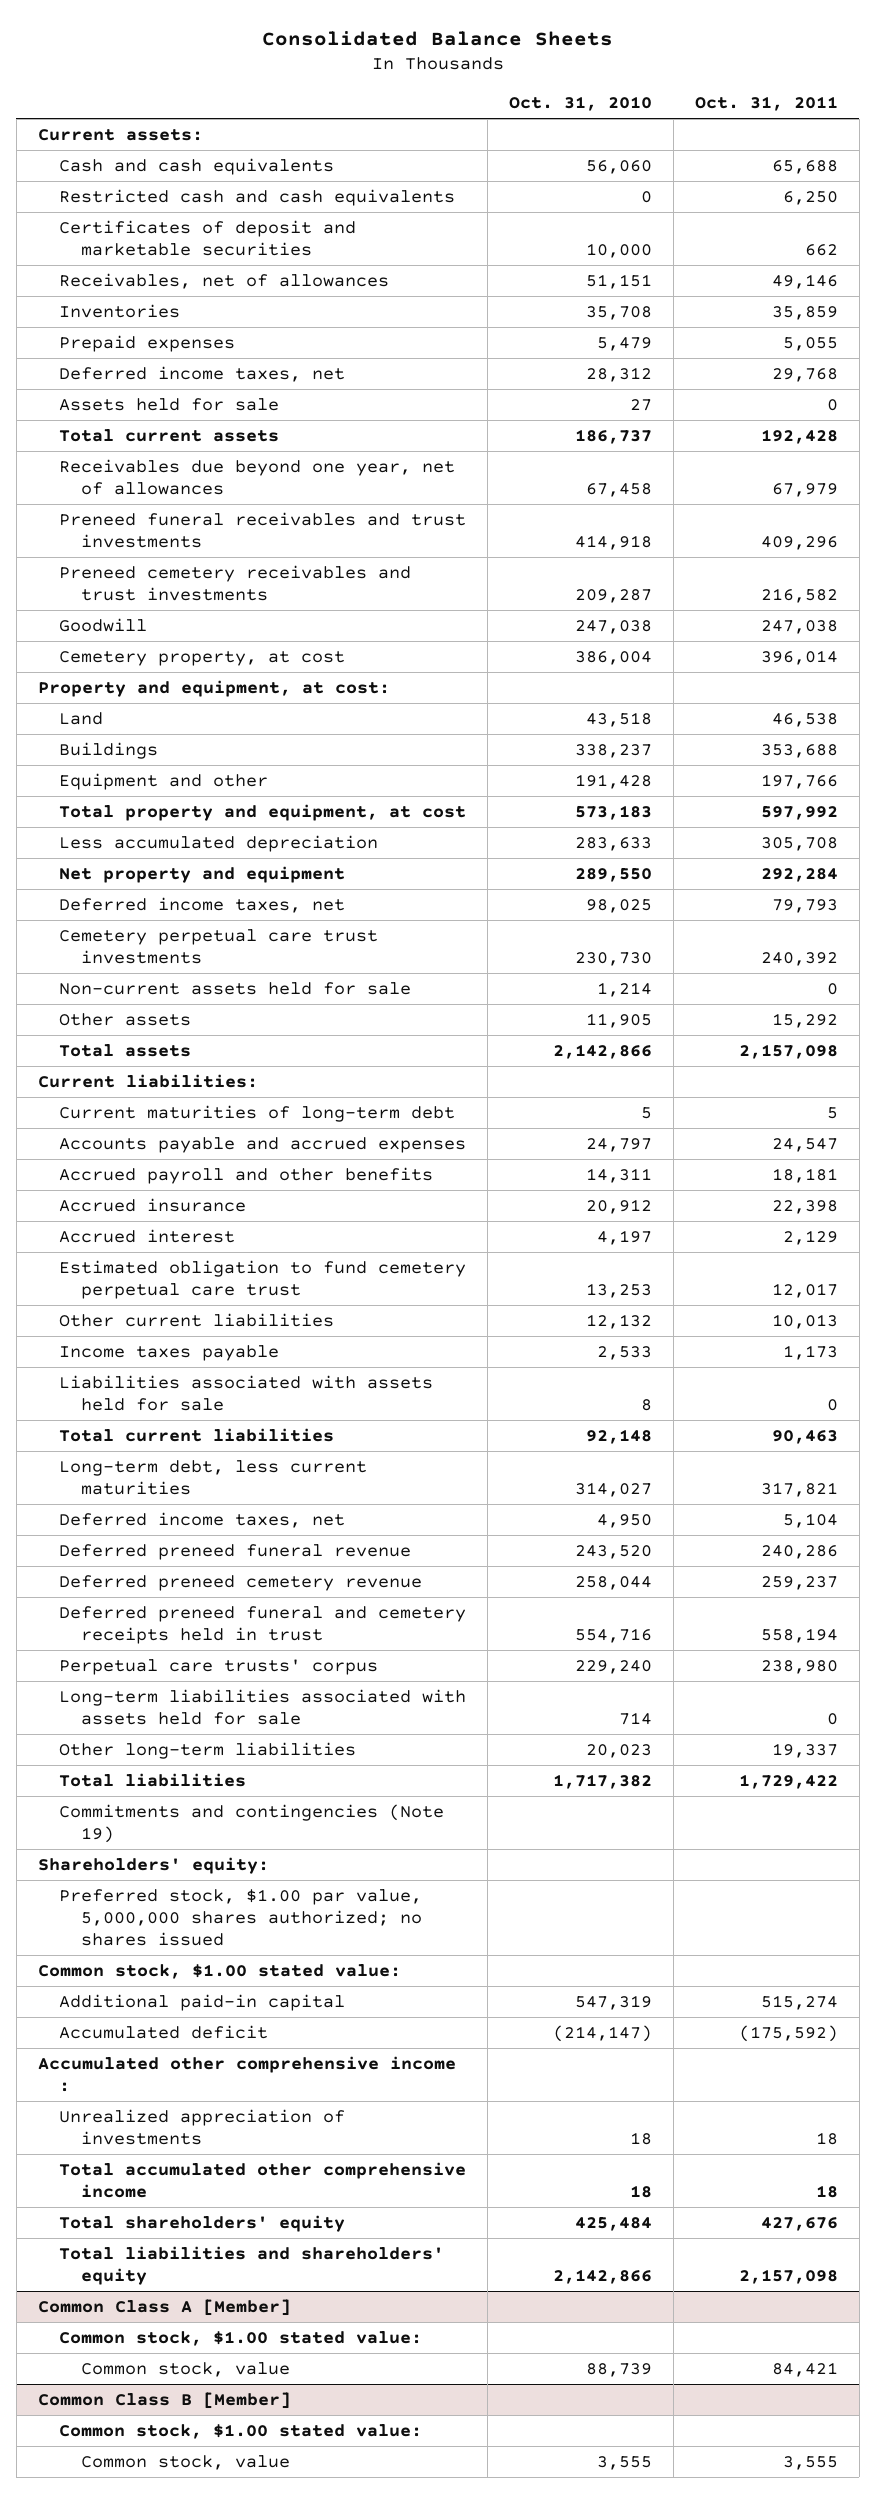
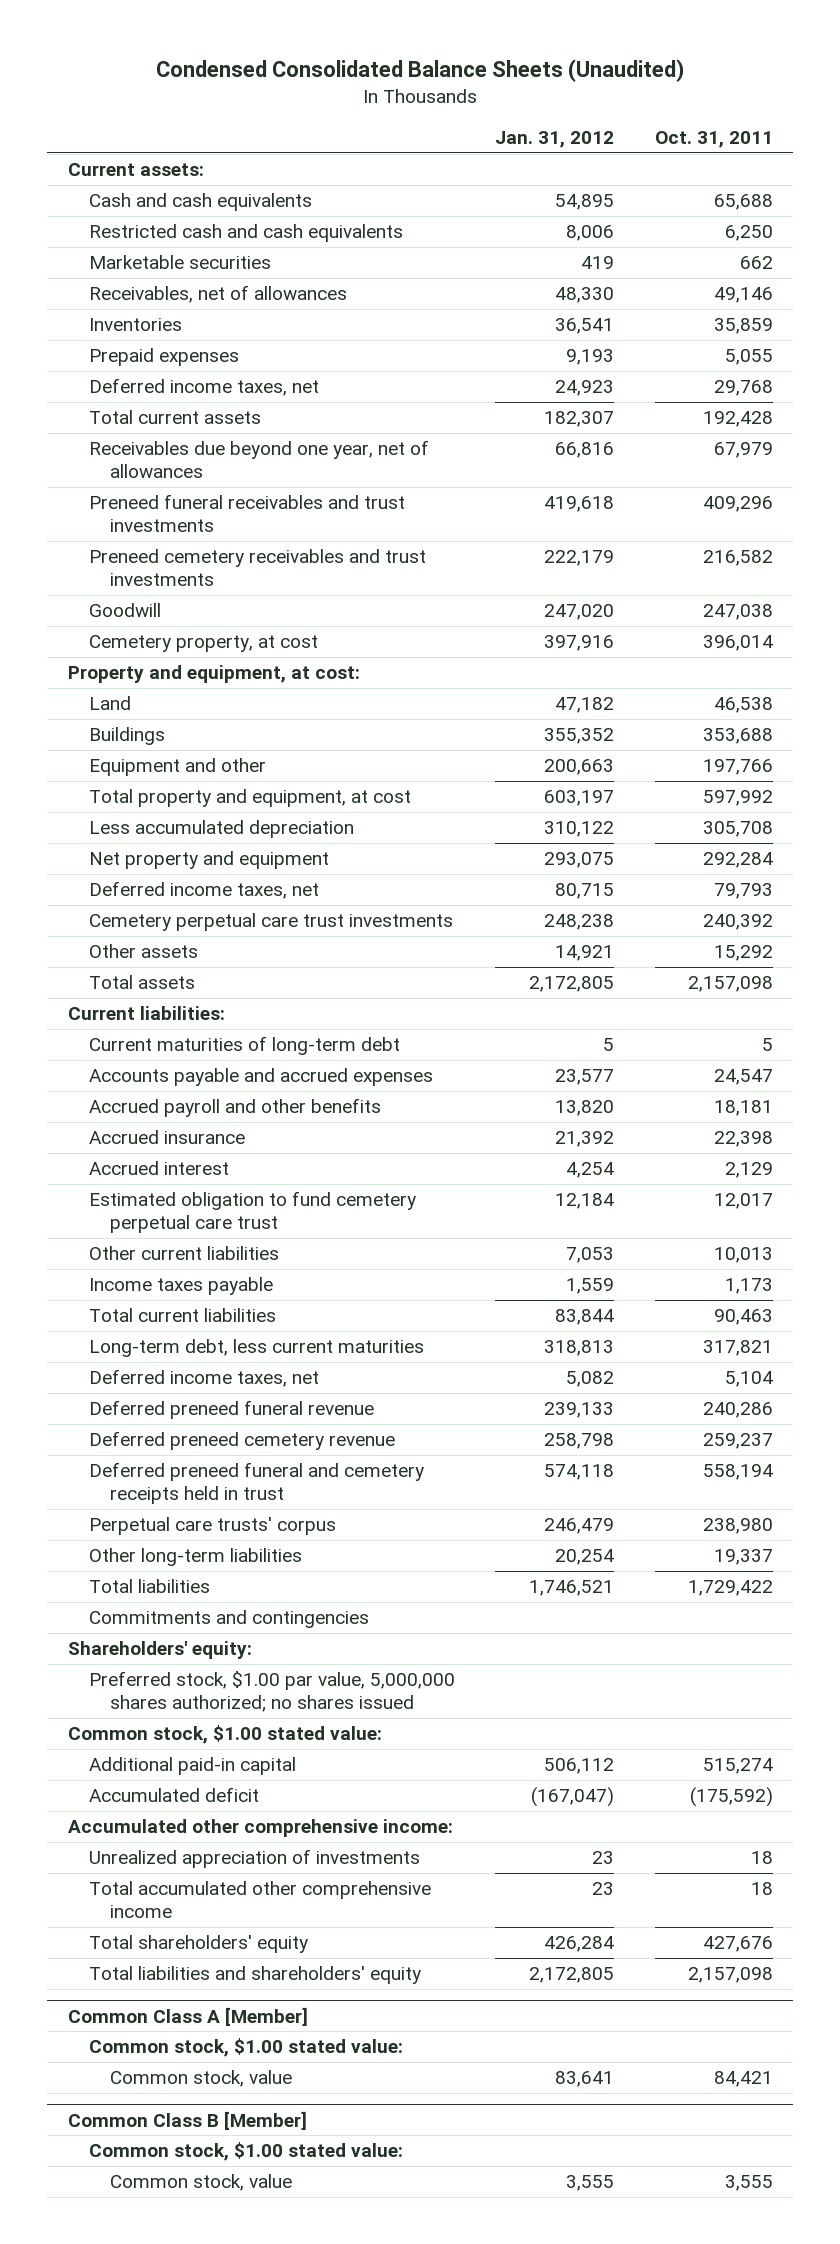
- Consolidated Balance Sheets
+ Condensed Consolidated Balance Sheets (Unaudited)
- | Oct. 31, 2010 | Oct. 31, 2011
+ | Jan. 31, 2012 | Oct. 31, 2011
- Certificates of deposit and marketable securities | 10,000 | 662
+ Marketable securities | 419 | 662
- Assets held for sale | 27 | 0
- Non-current assets held for sale | 1,214 | 0
- Liabilities associated with assets held for sale | 8 | 0
- Long-term liabilities associated with assets held for sale | 714 | 0
- Commitments and contingencies (Note 19)
+ Commitments and contingencies
- Accumulated other comprehensive income :
+ Accumulated other comprehensive income:

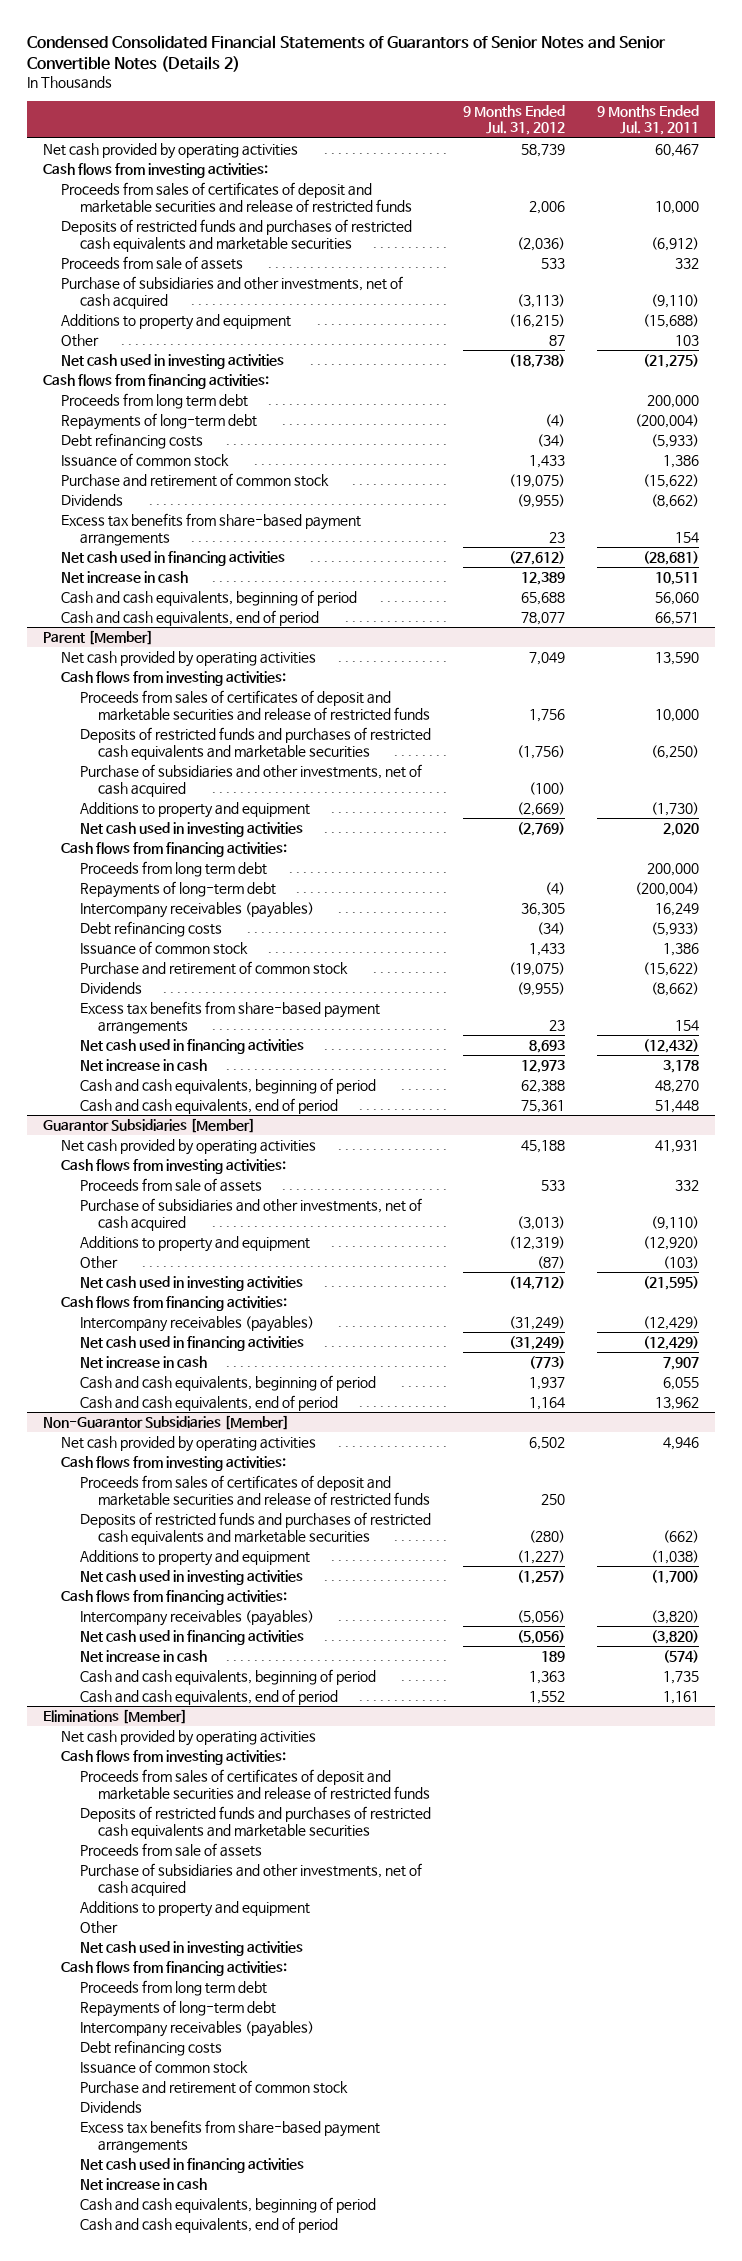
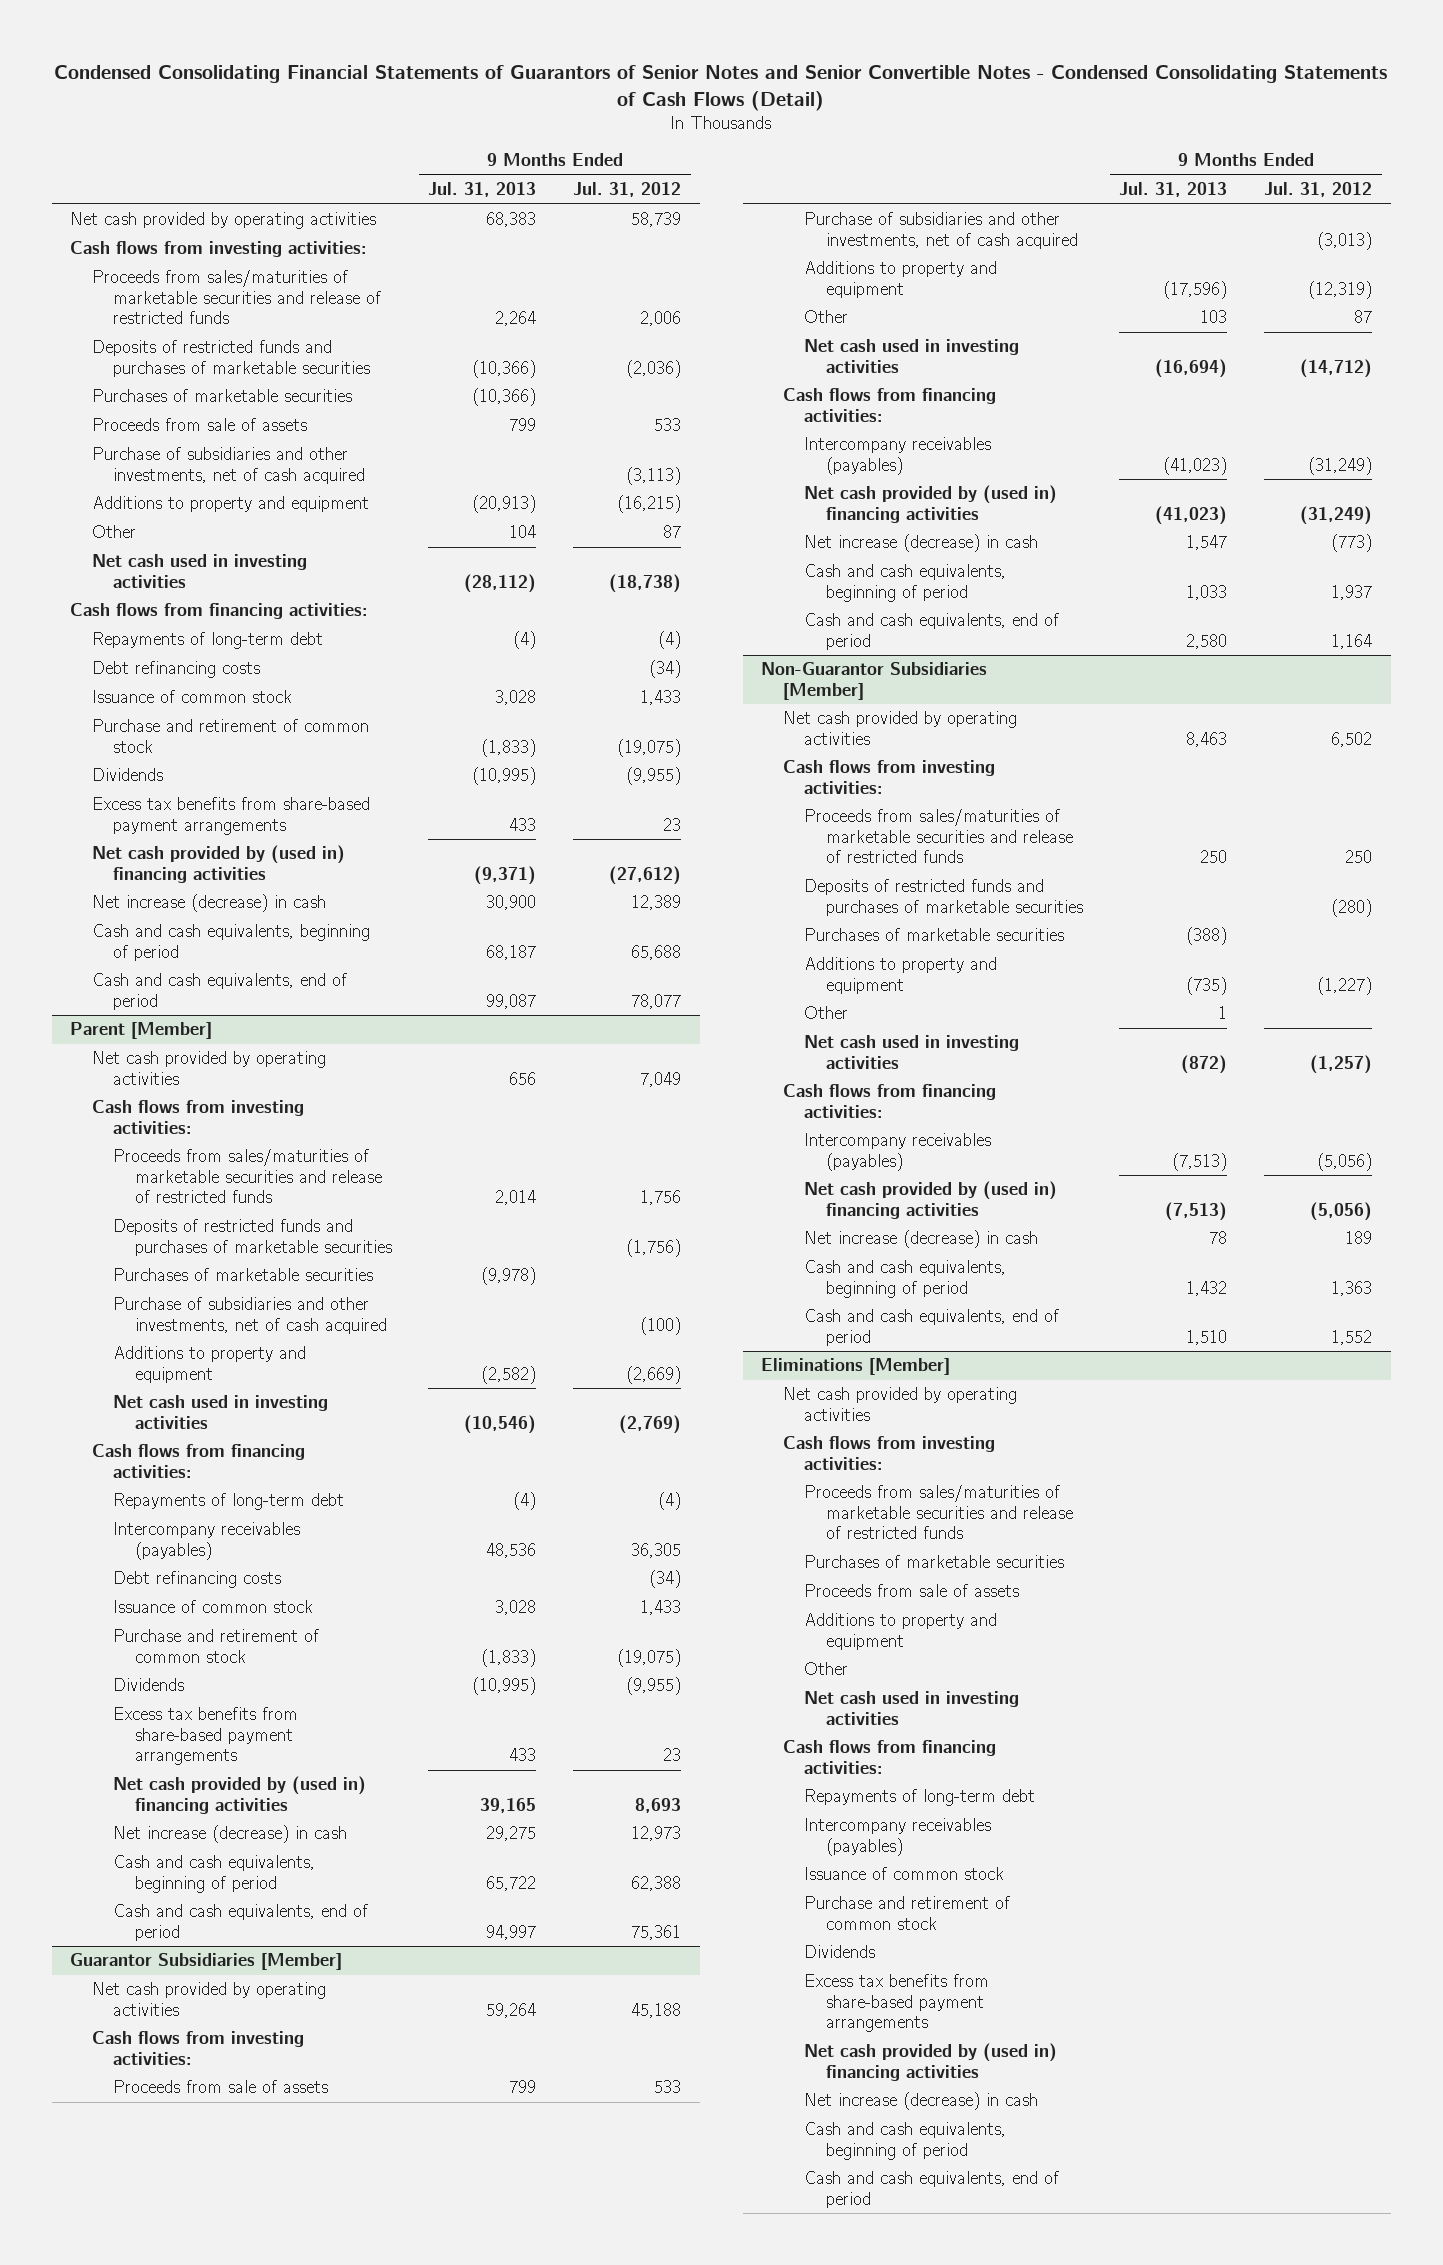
- Condensed Consolidated Financial Statements of Guarantors of Senior Notes and Senior Convertible Notes (Details 2)
+ Condensed Consolidating Financial Statements of Guarantors of Senior Notes and Senior Convertible Notes - Condensed Consolidating Statements of Cash Flows (Detail)
- | 9 Months Ended Jul. 31, 2012 | 9 Months Ended Jul. 31, 2011
+ | 9 Months Ended Jul. 31, 2013 | 9 Months Ended Jul. 31, 2012
- Proceeds from sales of certificates of deposit and marketable securities and release of restricted funds | 2,006 | 10,000
- Deposits of restricted funds and purchases of restricted cash equivalents and marketable securities | (2,036) | (6,912)
+ Proceeds from sales/maturities of marketable securities and release of restricted funds | 2,264 | 2,006
+ Deposits of restricted funds and purchases of marketable securities | (10,366) | (2,036)
+ Purchases of marketable securities | (10,366) |
- Proceeds from long term debt | | 200,000
- Net cash used in financing activities | (27,612) | (28,681)
- Net increase in cash | 12,389 | 10,511
+ Net cash provided by (used in) financing activities | (9,371) | (27,612)
+ Net increase (decrease) in cash | 30,900 | 12,389
@ Parent [Member]
- Proceeds from sales of certificates of deposit and marketable securities and release of restricted funds | 1,756 | 10,000
- Deposits of restricted funds and purchases of restricted cash equivalents and marketable securities | (1,756) | (6,250)
+ Proceeds from sales/maturities of marketable securities and release of restricted funds | 2,014 | 1,756
+ Deposits of restricted funds and purchases of marketable securities | | (1,756)
+ Purchases of marketable securities | (9,978) |
- Proceeds from long term debt | | 200,000
- Net cash used in financing activities | 8,693 | (12,432)
- Net increase in cash | 12,973 | 3,178
+ Net cash provided by (used in) financing activities | 39,165 | 8,693
+ Net increase (decrease) in cash | 29,275 | 12,973
@ Guarantor Subsidiaries [Member]
- Other | (87) | (103)
+ Other | 103 | 87
- Net cash used in financing activities | (31,249) | (12,429)
- Net increase in cash | (773) | 7,907
+ Net cash provided by (used in) financing activities | (41,023) | (31,249)
+ Net increase (decrease) in cash | 1,547 | (773)
@ Non-Guarantor Subsidiaries [Member]
- Proceeds from sales of certificates of deposit and marketable securities and release of restricted funds | 250 |
- Deposits of restricted funds and purchases of restricted cash equivalents and marketable securities | (280) | (662)
+ Proceeds from sales/maturities of marketable securities and release of restricted funds | 250 | 250
+ Deposits of restricted funds and purchases of marketable securities | | (280)
+ Purchases of marketable securities | (388) |
+ Other | 1 |
- Net cash used in financing activities | (5,056) | (3,820)
- Net increase in cash | 189 | (574)
+ Net cash provided by (used in) financing activities | (7,513) | (5,056)
+ Net increase (decrease) in cash | 78 | 189
@ Eliminations [Member]
- Proceeds from sales of certificates of deposit and marketable securities and release of restricted funds
- Deposits of restricted funds and purchases of restricted cash equivalents and marketable securities
+ Proceeds from sales/maturities of marketable securities and release of restricted funds
+ Purchases of marketable securities
- Purchase of subsidiaries and other investments, net of cash acquired
- Proceeds from long term debt
- Debt refinancing costs
- Net cash used in financing activities
- Net increase in cash
+ Net cash provided by (used in) financing activities
+ Net increase (decrease) in cash

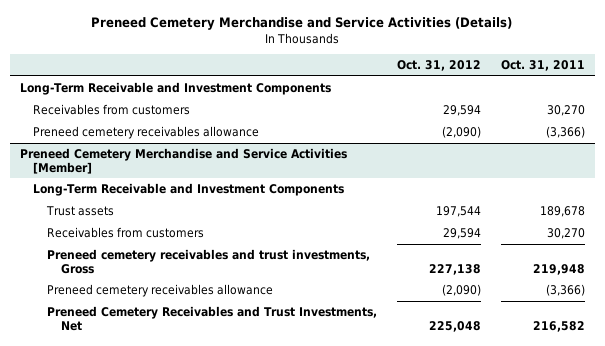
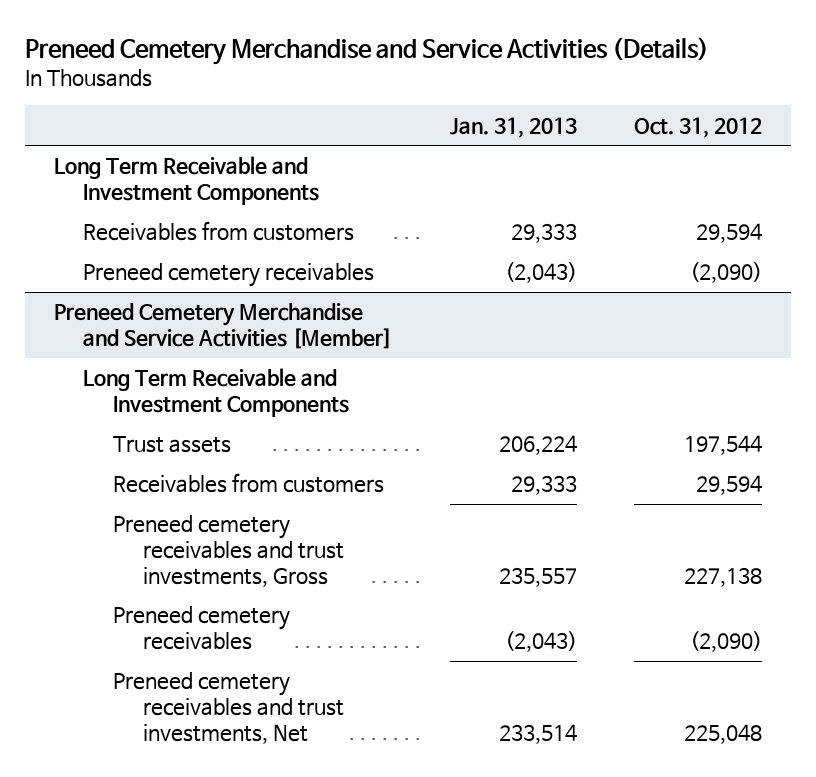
- | Oct. 31, 2012 | Oct. 31, 2011
+ | Jan. 31, 2013 | Oct. 31, 2012
- Long-Term Receivable and Investment Components
+ Long Term Receivable and Investment Components
- Preneed cemetery receivables allowance | (2,090) | (3,366)
+ Preneed cemetery receivables | (2,043) | (2,090)
@ Preneed Cemetery Merchandise and Service Activities [Member]
- Long-Term Receivable and Investment Components
+ Long Term Receivable and Investment Components
- Preneed cemetery receivables allowance | (2,090) | (3,366)
- Preneed Cemetery Receivables and Trust Investments, Net | 225,048 | 216,582
+ Preneed cemetery receivables | (2,043) | (2,090)
+ Preneed cemetery receivables and trust investments, Net | 233,514 | 225,048

